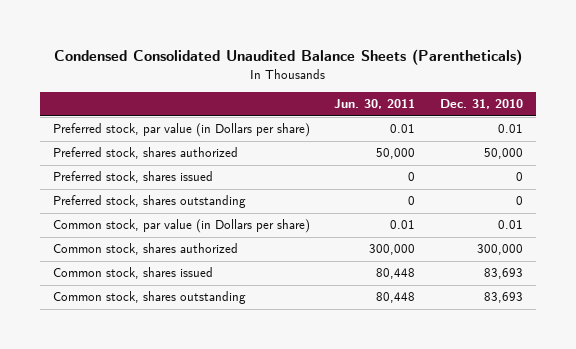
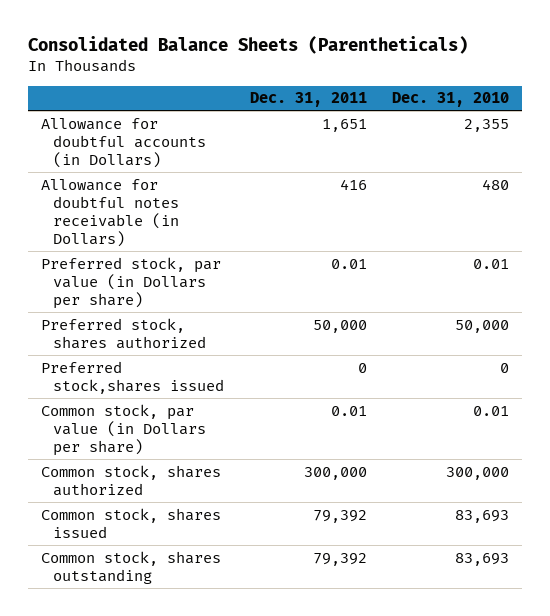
- Condensed Consolidated Unaudited Balance Sheets (Parentheticals)
+ Consolidated Balance Sheets (Parentheticals)
- | Jun. 30, 2011 | Dec. 31, 2010
+ | Dec. 31, 2011 | Dec. 31, 2010
+ Allowance for doubtful accounts (in Dollars) | 1,651 | 2,355
+ Allowance for doubtful notes receivable (in Dollars) | 416 | 480
- Preferred stock, shares issued | 0 | 0
- Preferred stock, shares outstanding | 0 | 0
+ Preferred stock,shares issued | 0 | 0

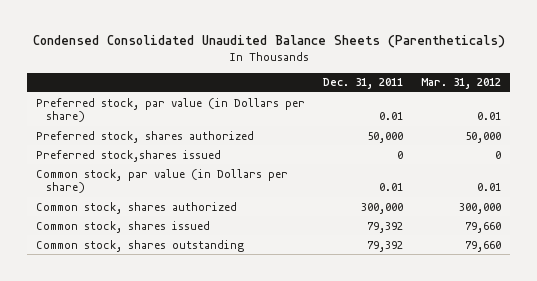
- Consolidated Balance Sheets (Parentheticals)
+ Condensed Consolidated Unaudited Balance Sheets (Parentheticals)
- | Dec. 31, 2011 | Dec. 31, 2010
+ | Dec. 31, 2011 | Mar. 31, 2012
- Allowance for doubtful accounts (in Dollars) | 1,651 | 2,355
- Allowance for doubtful notes receivable (in Dollars) | 416 | 480

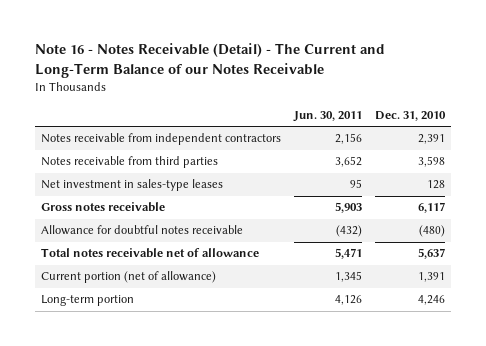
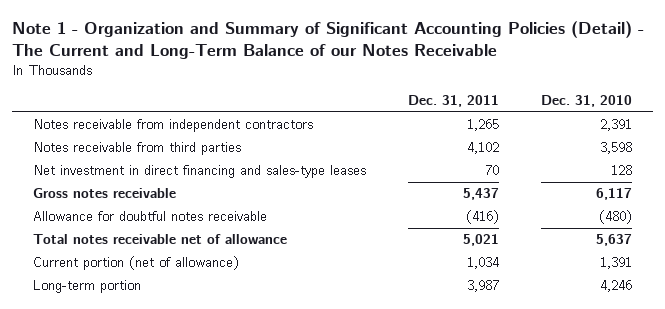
- Note 16 - Notes Receivable (Detail) - The Current and Long-Term Balance of our Notes Receivable
+ Note 1 - Organization and Summary of Significant Accounting Policies (Detail) - The Current and Long-Term Balance of our Notes Receivable
- | Jun. 30, 2011 | Dec. 31, 2010
+ | Dec. 31, 2011 | Dec. 31, 2010
- Net investment in sales-type leases | 95 | 128
+ Net investment in direct financing and sales-type leases | 70 | 128

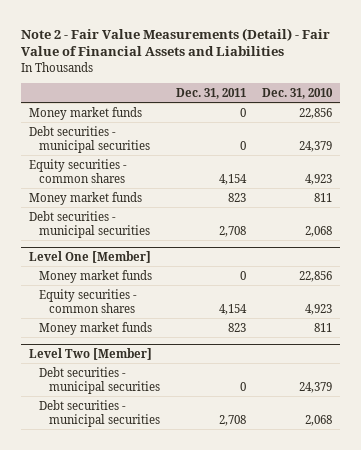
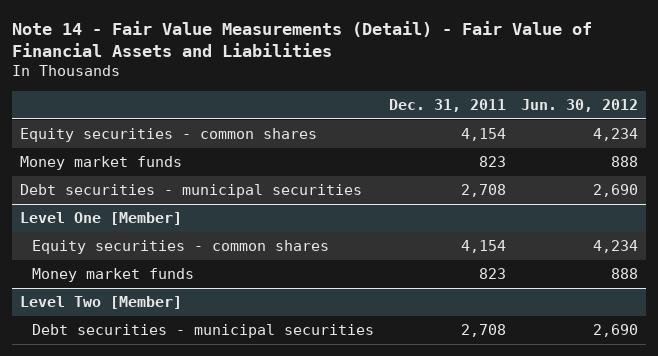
- Note 2 - Fair Value Measurements (Detail) - Fair Value of Financial Assets and Liabilities
+ Note 14 - Fair Value Measurements (Detail) - Fair Value of Financial Assets and Liabilities
- | Dec. 31, 2011 | Dec. 31, 2010
+ | Dec. 31, 2011 | Jun. 30, 2012
- Money market funds | 0 | 22,856
- Debt securities - municipal securities | 0 | 24,379
@ Level One [Member]
- Money market funds | 0 | 22,856
@ Level Two [Member]
- Debt securities - municipal securities | 0 | 24,379

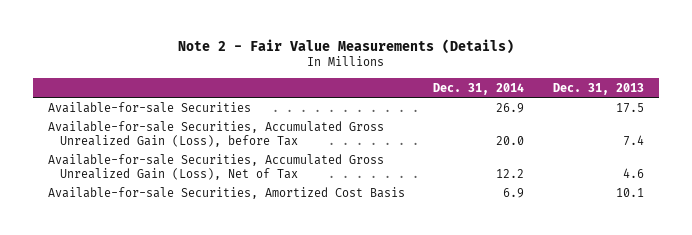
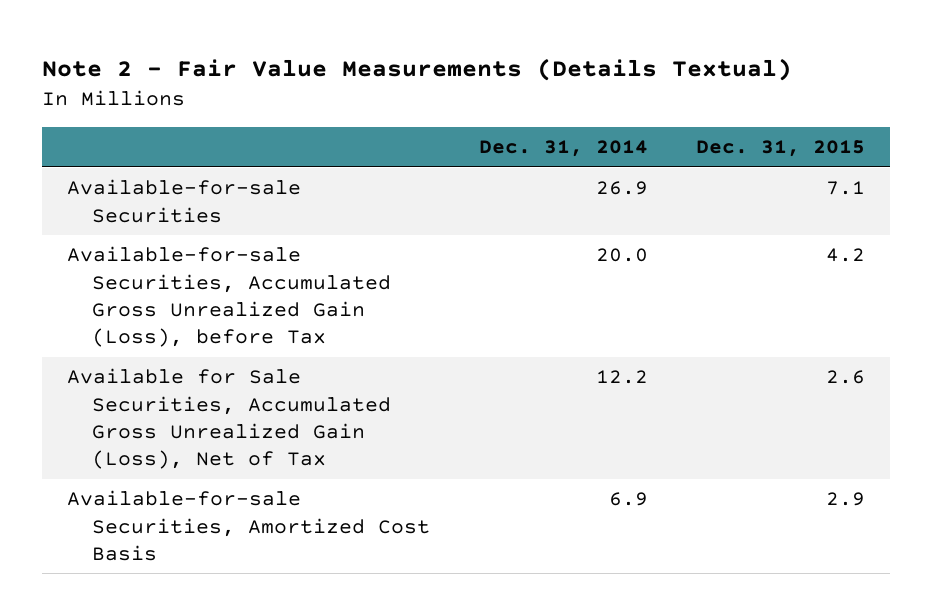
- Note 2 - Fair Value Measurements (Details)
+ Note 2 - Fair Value Measurements (Details Textual)
- | Dec. 31, 2014 | Dec. 31, 2013
+ | Dec. 31, 2014 | Dec. 31, 2015
- Available-for-sale Securities, Accumulated Gross Unrealized Gain (Loss), Net of Tax | 12.2 | 4.6
+ Available for Sale Securities, Accumulated Gross Unrealized Gain (Loss), Net of Tax | 12.2 | 2.6

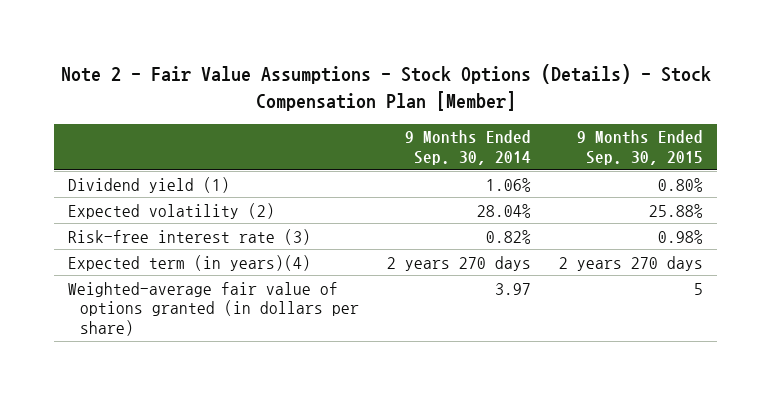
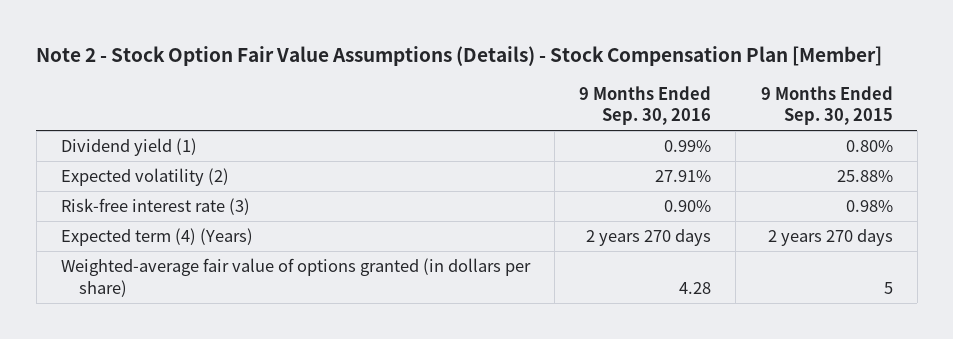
- Note 2 - Fair Value Assumptions - Stock Options (Details) - Stock Compensation Plan [Member]
+ Note 2 - Stock Option Fair Value Assumptions (Details) - Stock Compensation Plan [Member]
- | 9 Months Ended Sep. 30, 2014 | 9 Months Ended Sep. 30, 2015
+ | 9 Months Ended Sep. 30, 2016 | 9 Months Ended Sep. 30, 2015
- Expected term (in years)(4) | 2 years 270 days | 2 years 270 days
+ Expected term (4) (Years) | 2 years 270 days | 2 years 270 days

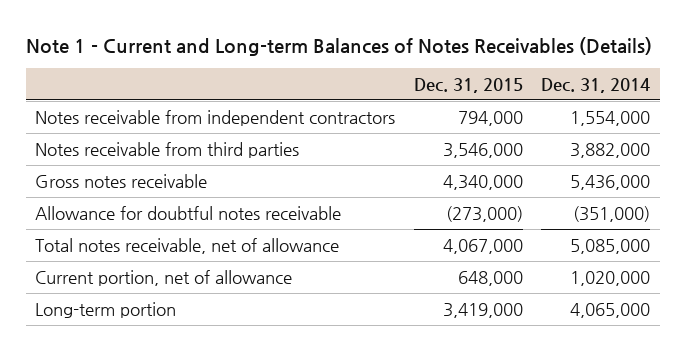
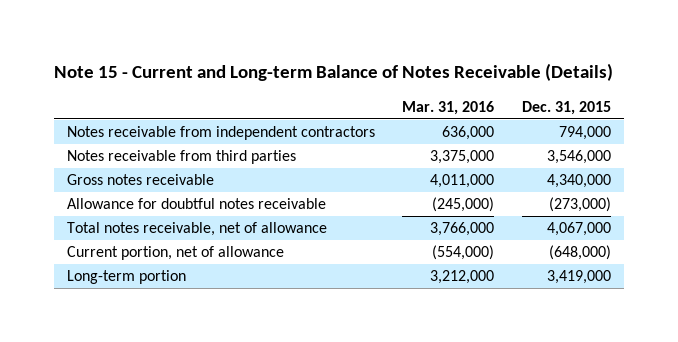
- Note 1 - Current and Long-term Balances of Notes Receivables (Details)
+ Note 15 - Current and Long-term Balance of Notes Receivable (Details)
- | Dec. 31, 2015 | Dec. 31, 2014
+ | Mar. 31, 2016 | Dec. 31, 2015
- Current portion, net of allowance | 648,000 | 1,020,000
+ Current portion, net of allowance | (554,000) | (648,000)

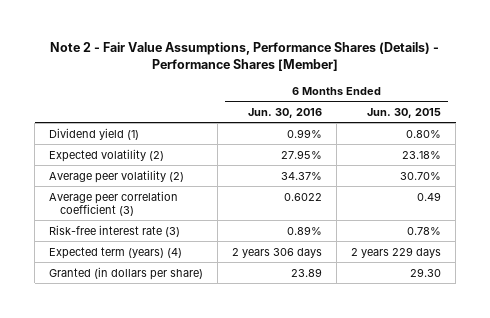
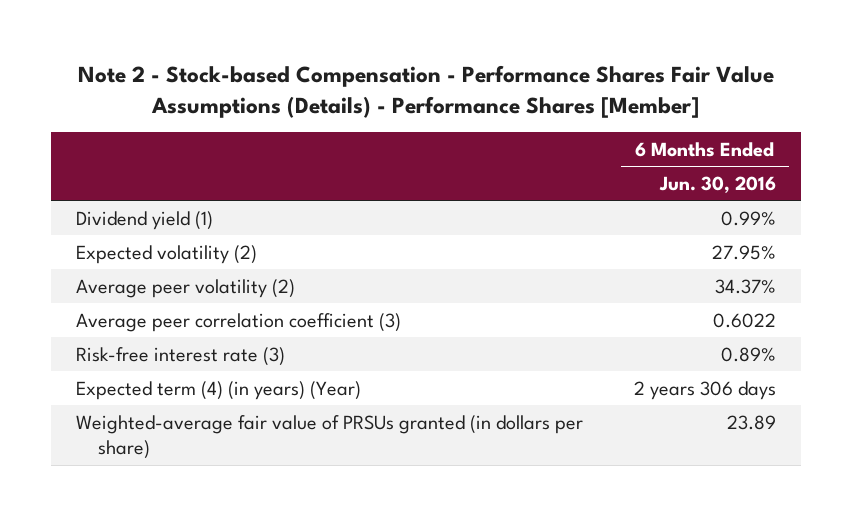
- Note 2 - Fair Value Assumptions, Performance Shares (Details) - Performance Shares [Member]
+ Note 2 - Stock-based Compensation - Performance Shares Fair Value Assumptions (Details) - Performance Shares [Member]
- | 6 Months Ended Jun. 30, 2016 | 6 Months Ended Jun. 30, 2015
+ | 6 Months Ended Jun. 30, 2016
- Expected term (years) (4) | 2 years 306 days | 2 years 229 days
- Granted (in dollars per share) | 23.89 | 29.30
+ Expected term (4) (in years) (Year) | 2 years 306 days
+ Weighted-average fair value of PRSUs granted (in dollars per share) | 23.89

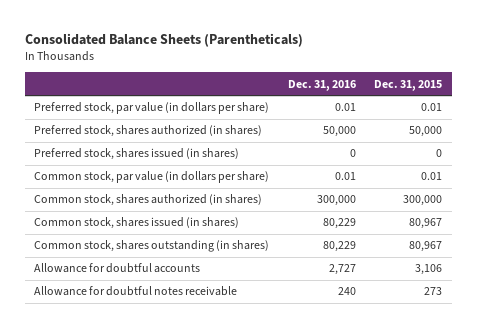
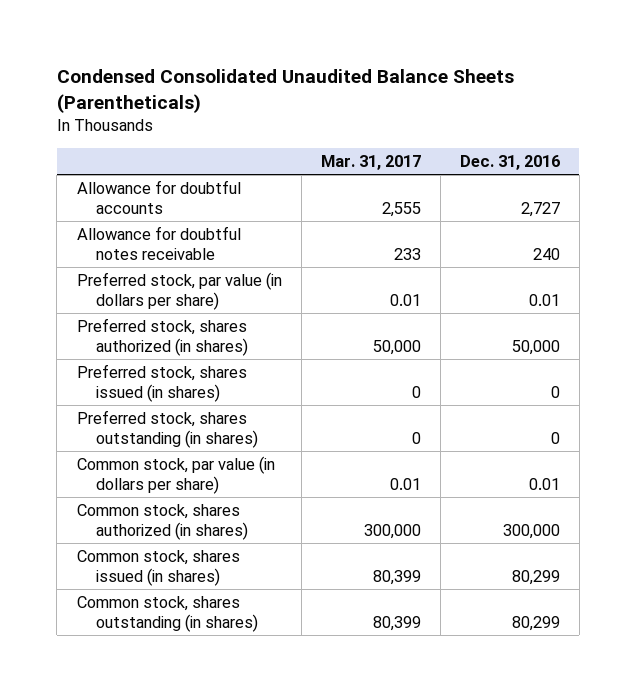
- Consolidated Balance Sheets (Parentheticals)
+ Condensed Consolidated Unaudited Balance Sheets (Parentheticals)
- | Dec. 31, 2016 | Dec. 31, 2015
+ | Mar. 31, 2017 | Dec. 31, 2016
moved up: Allowance for doubtful accounts | 2,555 | 2,727
moved up: Allowance for doubtful notes receivable | 233 | 240
+ Preferred stock, shares outstanding (in shares) | 0 | 0
- Common stock, shares issued (in shares) | 80,229 | 80,967
- Common stock, shares outstanding (in shares) | 80,229 | 80,967
+ Common stock, shares issued (in shares) | 80,399 | 80,299
+ Common stock, shares outstanding (in shares) | 80,399 | 80,299

